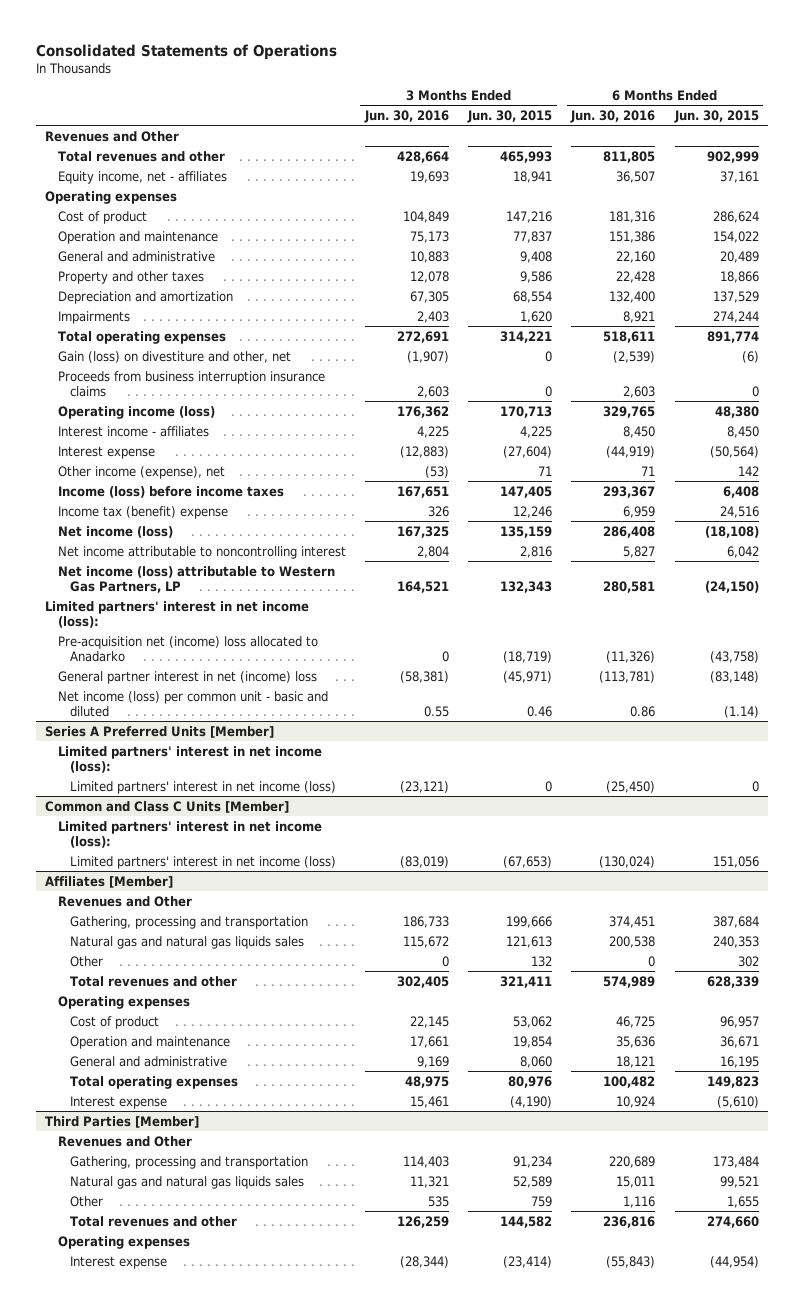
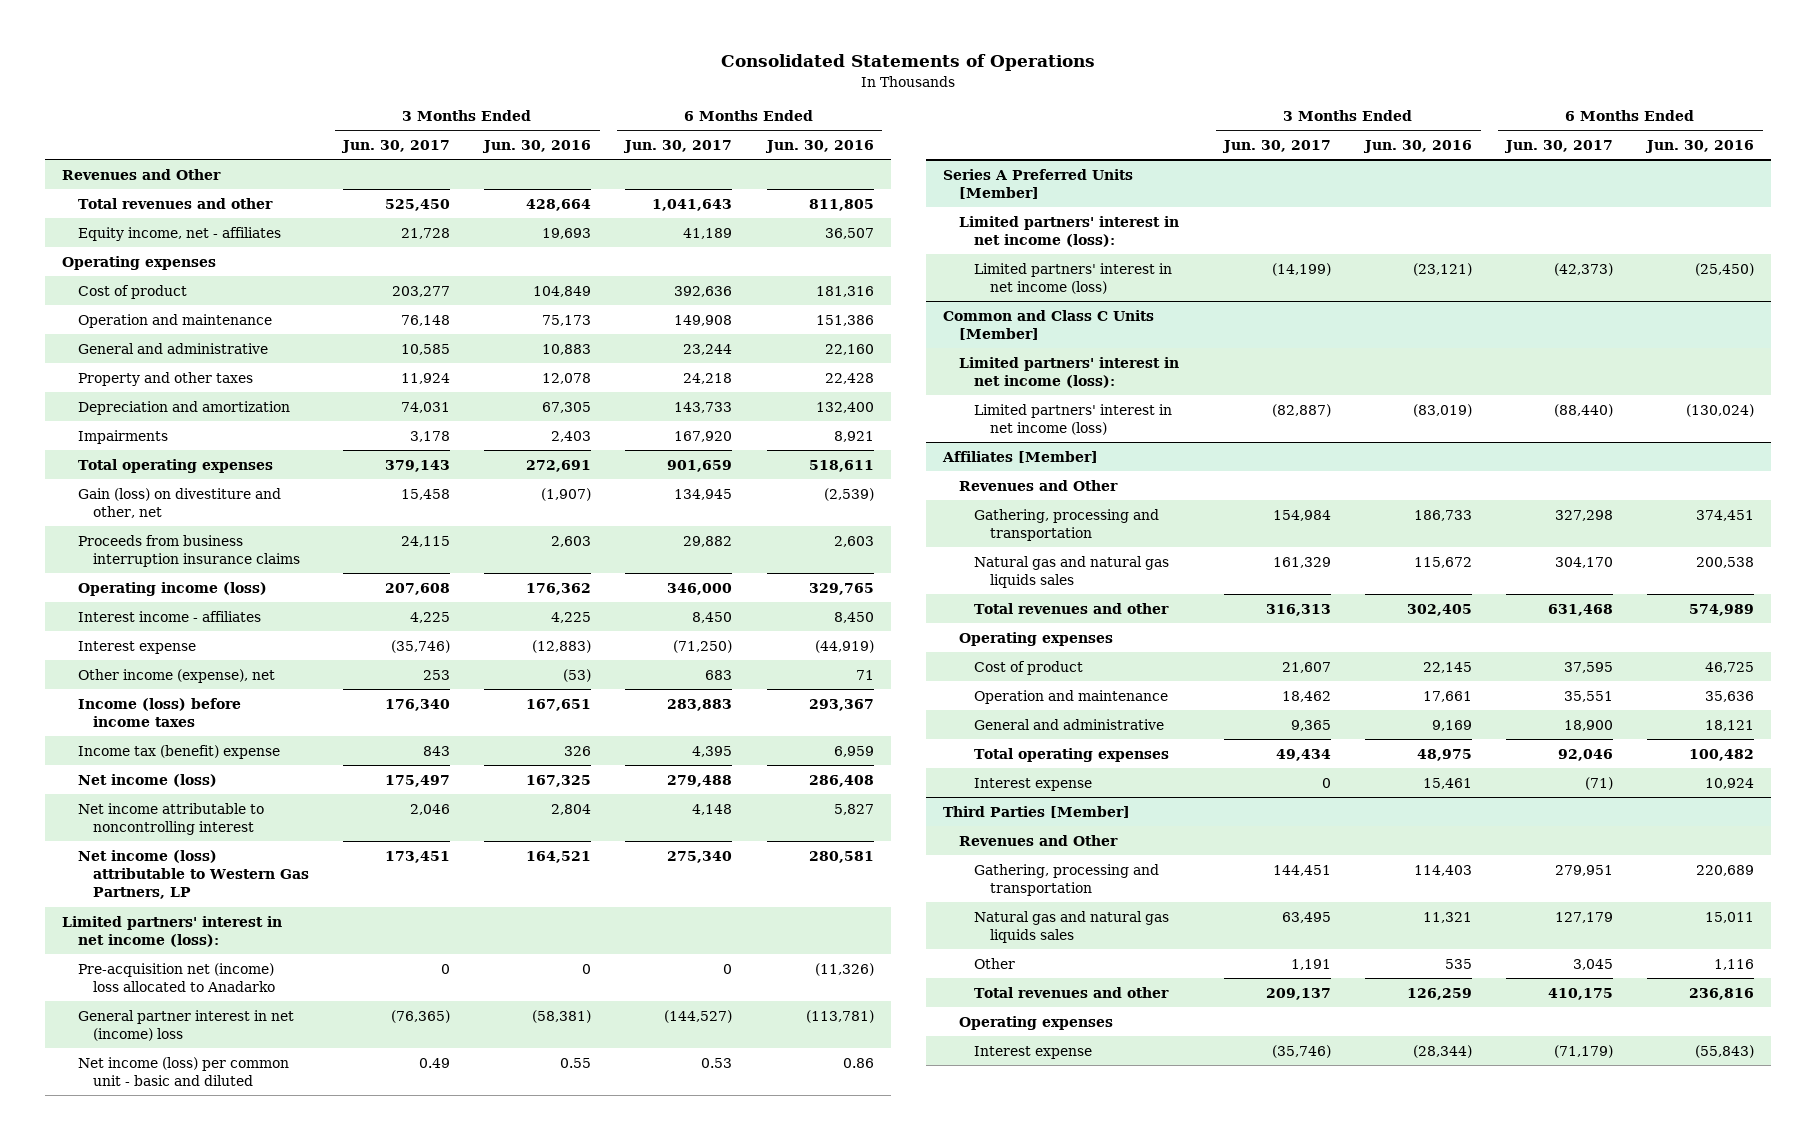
- | 3 Months Ended Jun. 30, 2016 | 3 Months Ended Jun. 30, 2015 | 6 Months Ended Jun. 30, 2016 | 6 Months Ended Jun. 30, 2015
+ | 3 Months Ended Jun. 30, 2017 | 3 Months Ended Jun. 30, 2016 | 6 Months Ended Jun. 30, 2017 | 6 Months Ended Jun. 30, 2016
@ Affiliates [Member]
- Other | 0 | 132 | 0 | 302

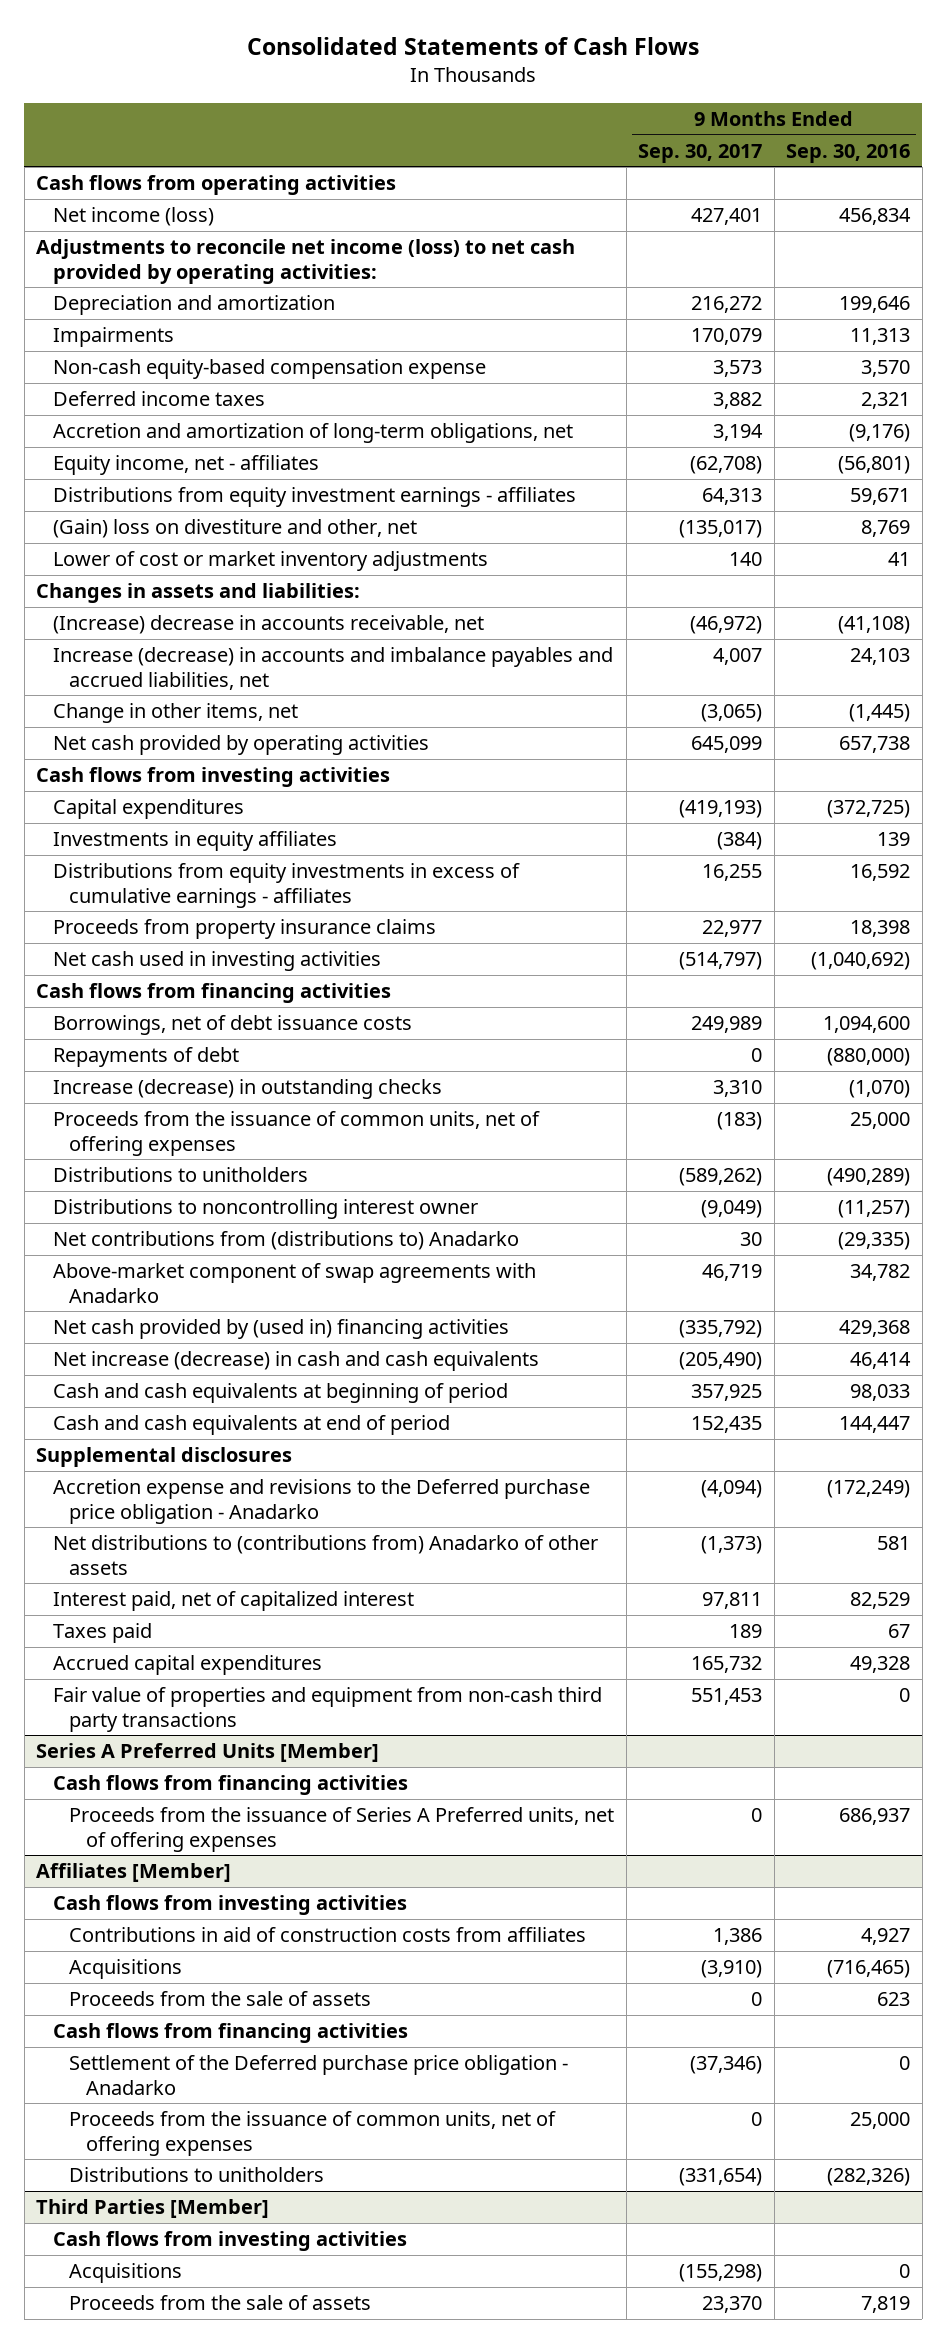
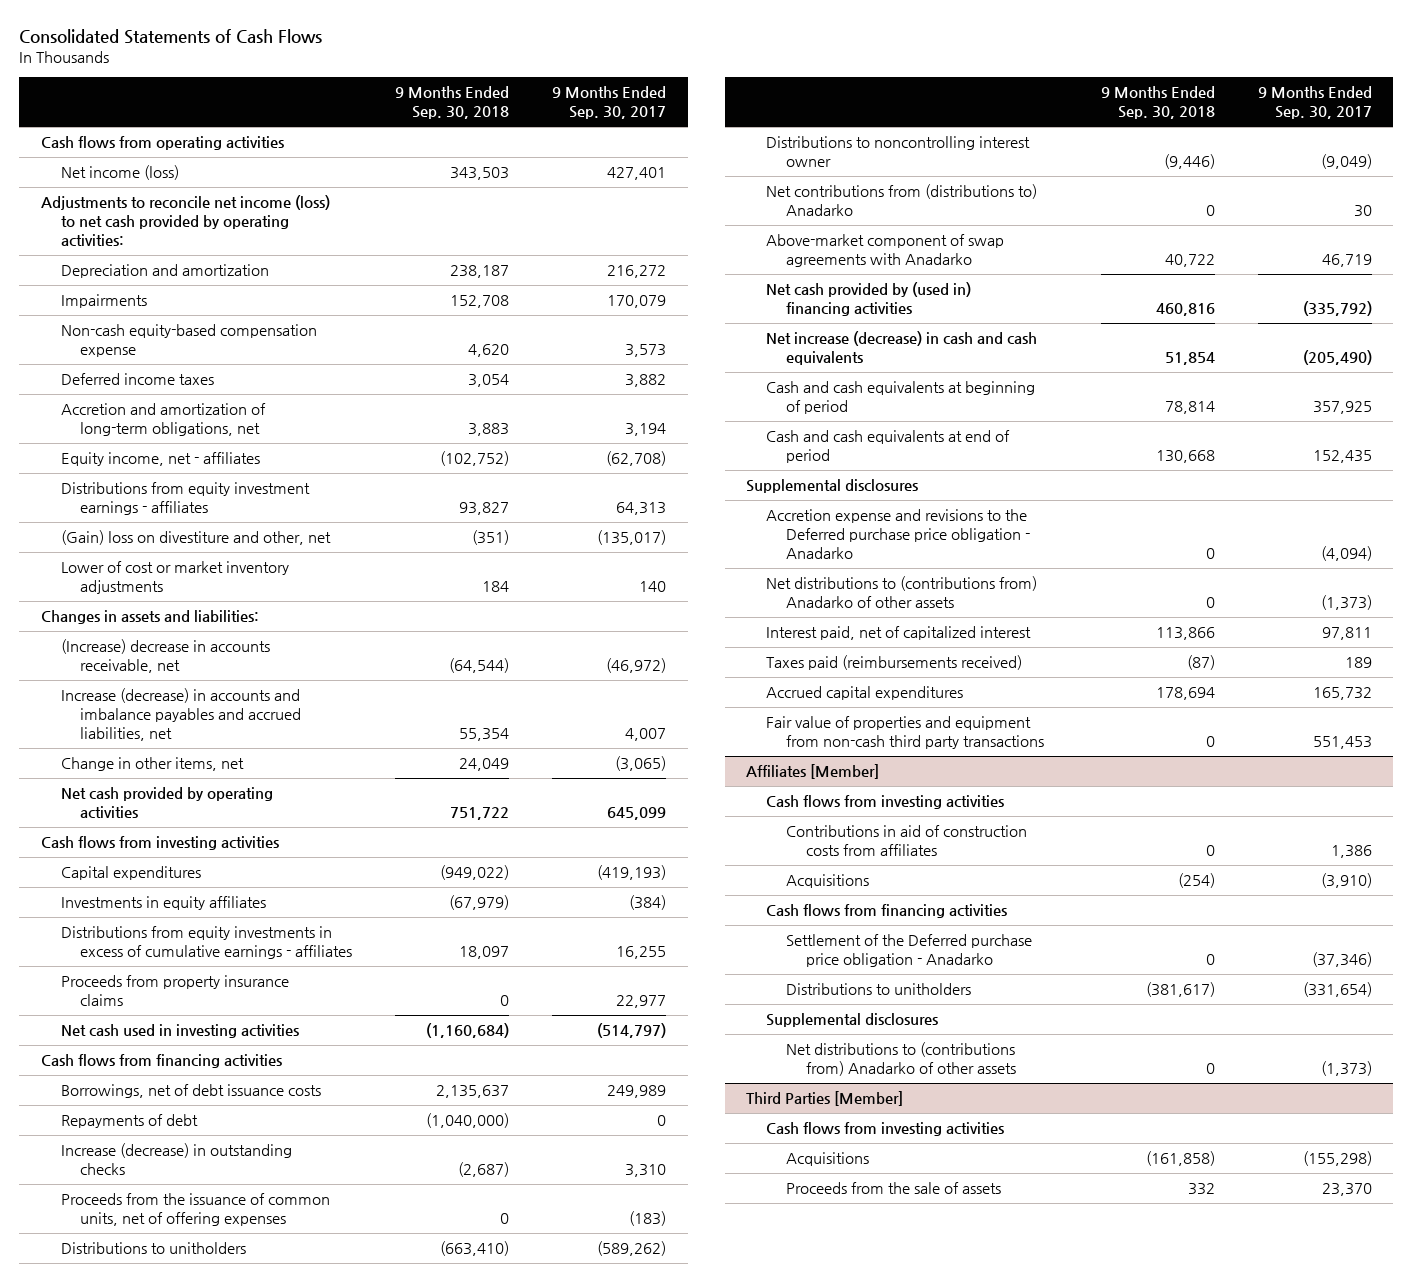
- | 9 Months Ended Sep. 30, 2017 | 9 Months Ended Sep. 30, 2016
+ | 9 Months Ended Sep. 30, 2018 | 9 Months Ended Sep. 30, 2017
- Taxes paid | 189 | 67
+ Taxes paid (reimbursements received) | (87) | 189
- Series A Preferred Units [Member]
- Cash flows from financing activities
- Proceeds from the issuance of Series A Preferred units, net of offering expenses | 0 | 686,937
@ Affiliates [Member]
- Proceeds from the sale of assets | 0 | 623
- Proceeds from the issuance of common units, net of offering expenses | 0 | 25,000
+ Supplemental disclosures
+ Net distributions to (contributions from) Anadarko of other assets | 0 | (1,373)

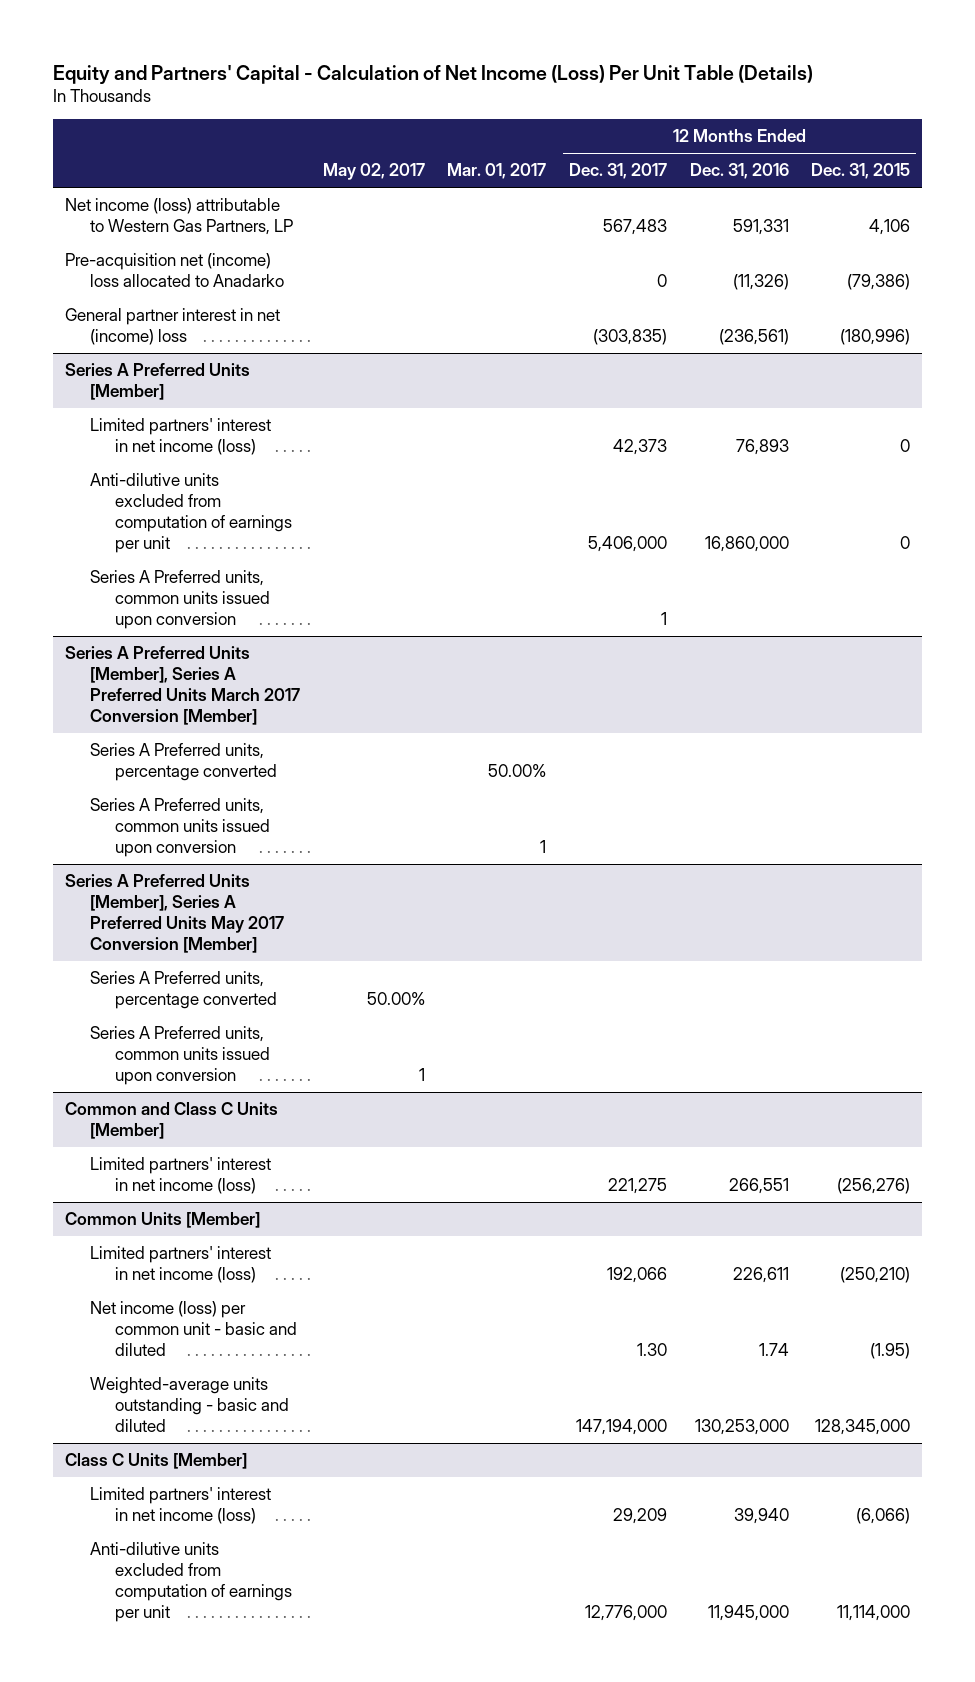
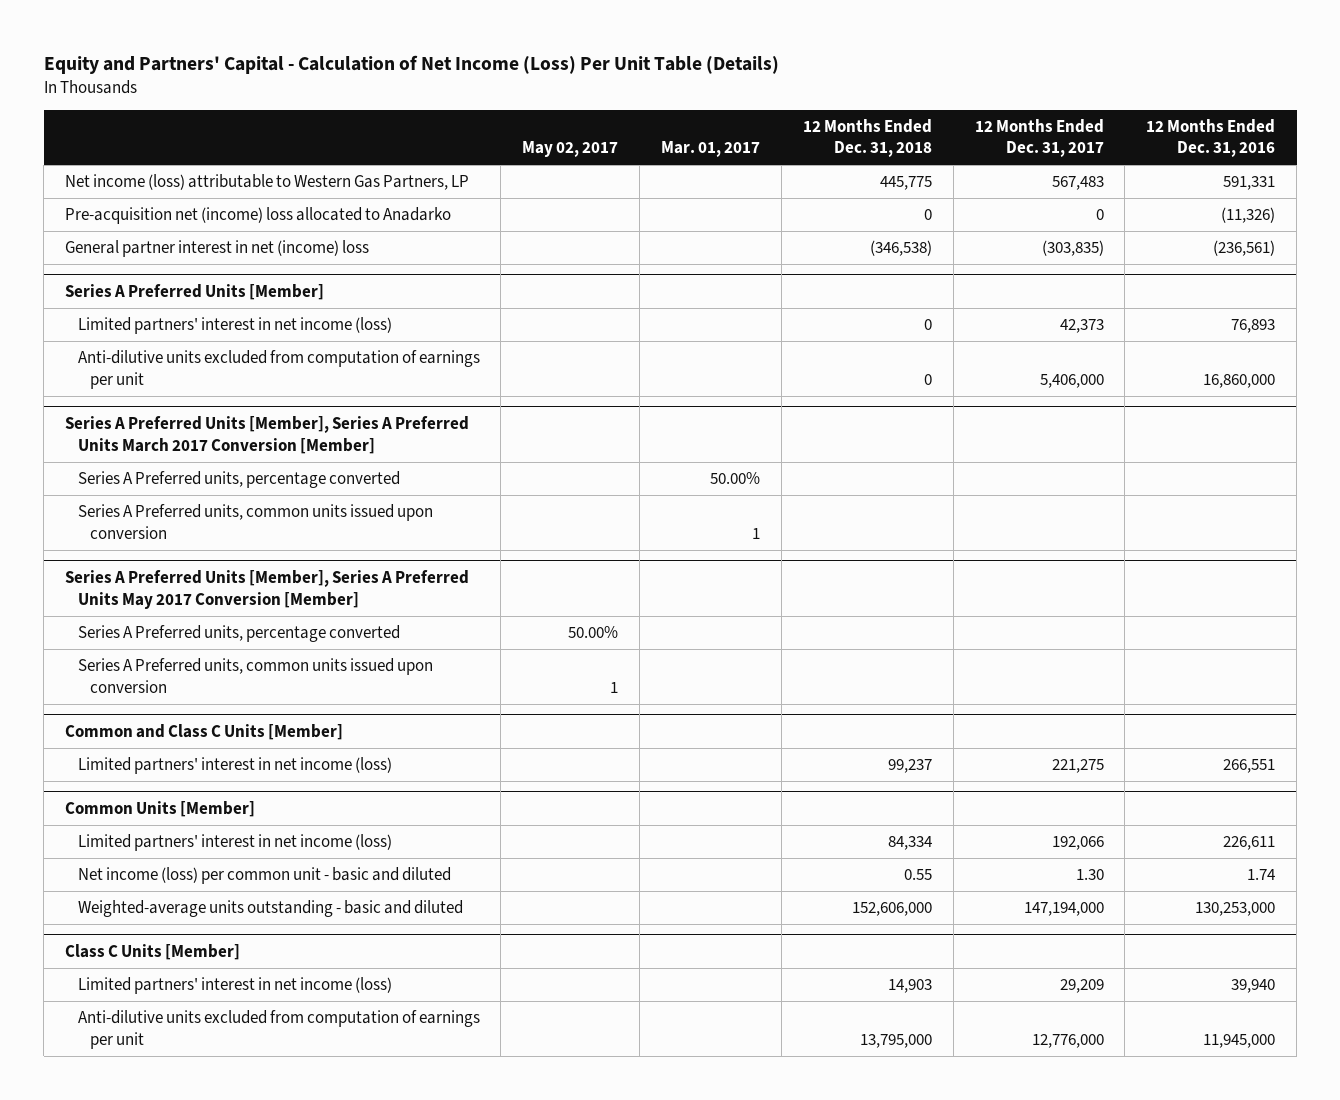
- | May 02, 2017 | Mar. 01, 2017 | 12 Months Ended Dec. 31, 2017 | 12 Months Ended Dec. 31, 2016 | 12 Months Ended Dec. 31, 2015
+ | May 02, 2017 | Mar. 01, 2017 | 12 Months Ended Dec. 31, 2018 | 12 Months Ended Dec. 31, 2017 | 12 Months Ended Dec. 31, 2016
@ Series A Preferred Units [Member]
- Series A Preferred units, common units issued upon conversion | | | 1 | |

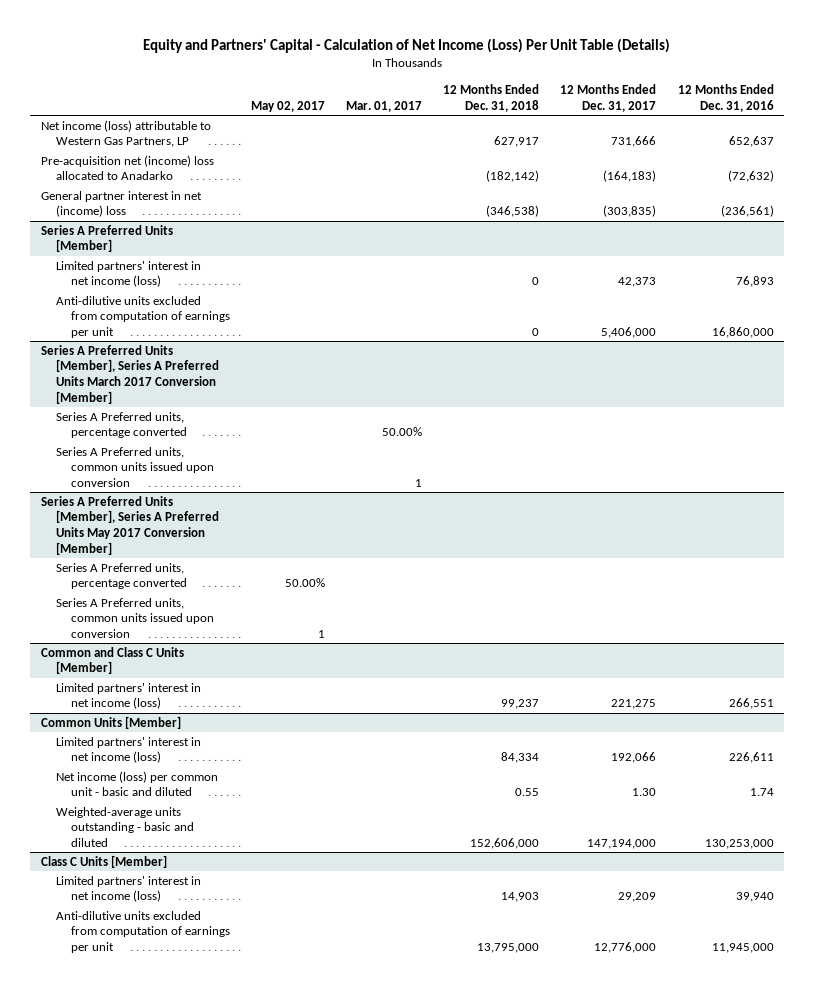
- Net income (loss) attributable to Western Gas Partners, LP | | | 445,775 | 567,483 | 591,331
- Pre-acquisition net (income) loss allocated to Anadarko | | | 0 | 0 | (11,326)
+ Net income (loss) attributable to Western Gas Partners, LP | | | 627,917 | 731,666 | 652,637
+ Pre-acquisition net (income) loss allocated to Anadarko | | | (182,142) | (164,183) | (72,632)

